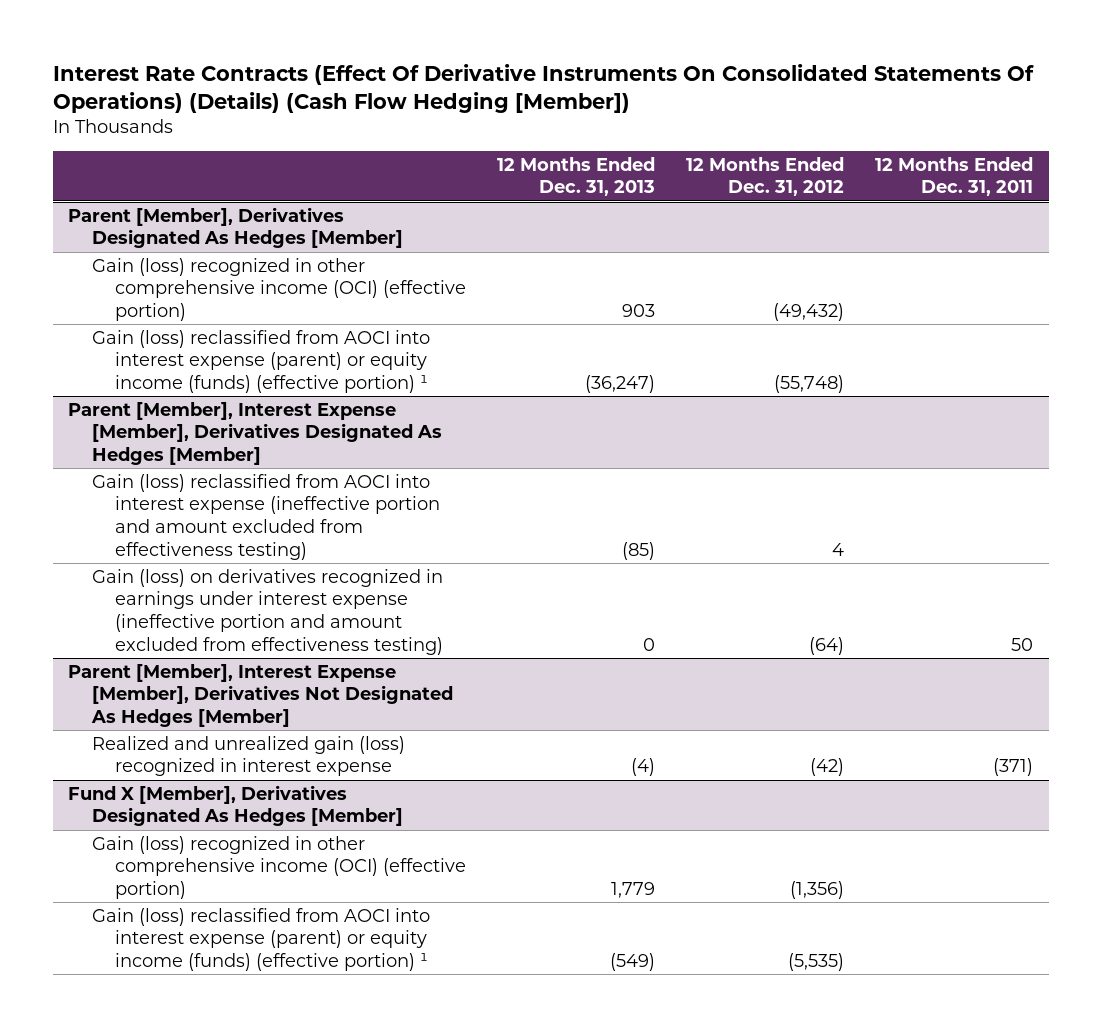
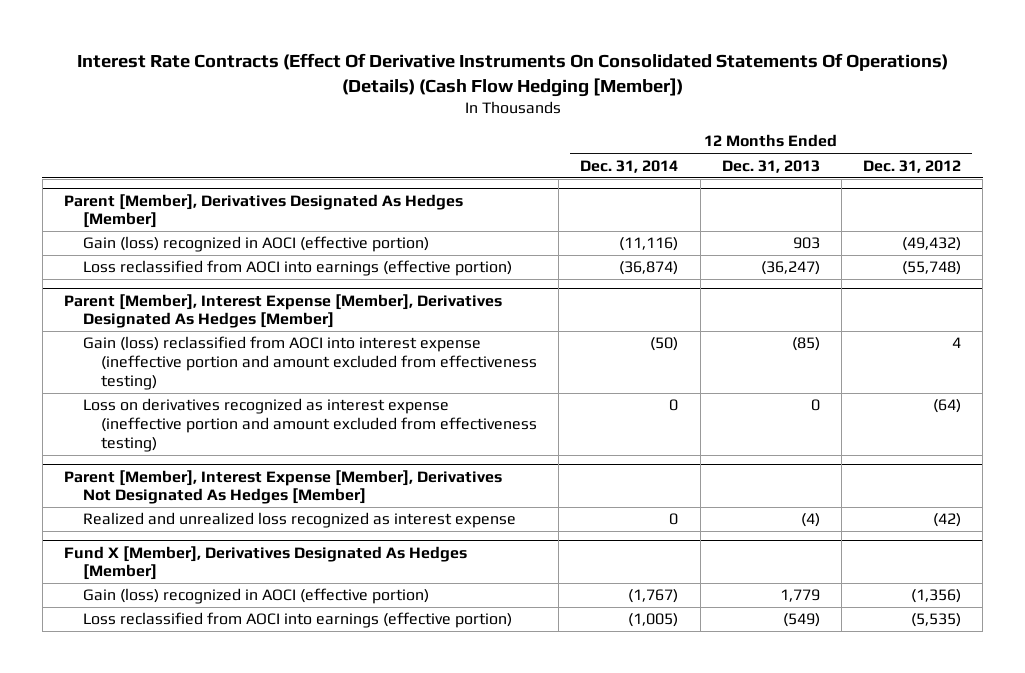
- | 12 Months Ended Dec. 31, 2013 | 12 Months Ended Dec. 31, 2012 | 12 Months Ended Dec. 31, 2011
+ | 12 Months Ended Dec. 31, 2014 | 12 Months Ended Dec. 31, 2013 | 12 Months Ended Dec. 31, 2012
@ Parent [Member], Derivatives Designated As Hedges [Member]
- Gain (loss) recognized in other comprehensive income (OCI) (effective portion) | 903 | (49,432) |
- Gain (loss) reclassified from AOCI into interest expense (parent) or equity income (funds) (effective portion) ¹ | (36,247) | (55,748) |
+ Gain (loss) recognized in AOCI (effective portion) | (11,116) | 903 | (49,432)
+ Loss reclassified from AOCI into earnings (effective portion) | (36,874) | (36,247) | (55,748)
@ Parent [Member], Interest Expense [Member], Derivatives Designated As Hedges [Member]
- Gain (loss) on derivatives recognized in earnings under interest expense (ineffective portion and amount excluded from effectiveness testing) | 0 | (64) | 50
+ Loss on derivatives recognized as interest expense (ineffective portion and amount excluded from effectiveness testing) | 0 | 0 | (64)
@ Parent [Member], Interest Expense [Member], Derivatives Not Designated As Hedges [Member]
- Realized and unrealized gain (loss) recognized in interest expense | (4) | (42) | (371)
+ Realized and unrealized loss recognized as interest expense | 0 | (4) | (42)
@ Fund X [Member], Derivatives Designated As Hedges [Member]
- Gain (loss) recognized in other comprehensive income (OCI) (effective portion) | 1,779 | (1,356) |
- Gain (loss) reclassified from AOCI into interest expense (parent) or equity income (funds) (effective portion) ¹ | (549) | (5,535) |
+ Gain (loss) recognized in AOCI (effective portion) | (1,767) | 1,779 | (1,356)
+ Loss reclassified from AOCI into earnings (effective portion) | (1,005) | (549) | (5,535)

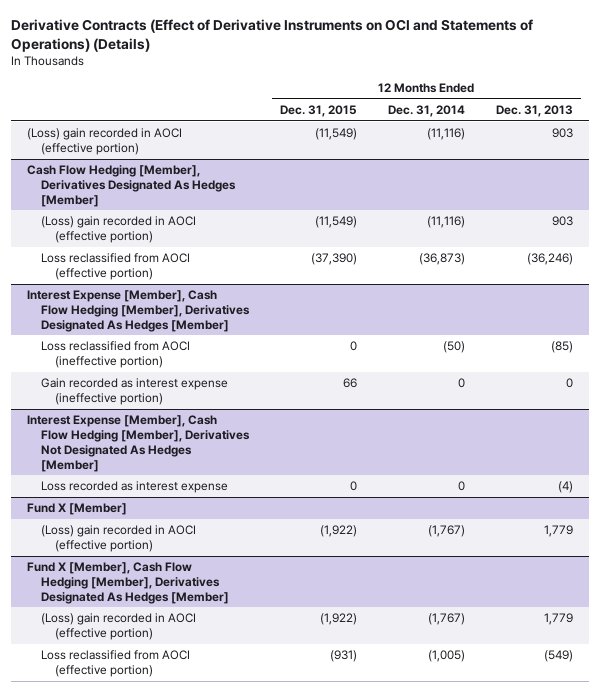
- Interest Rate Contracts (Effect Of Derivative Instruments On Consolidated Statements Of Operations) (Details) (Cash Flow Hedging [Member])
+ Derivative Contracts (Effect of Derivative Instruments on OCI and Statements of Operations) (Details)
- | 12 Months Ended Dec. 31, 2014 | 12 Months Ended Dec. 31, 2013 | 12 Months Ended Dec. 31, 2012
+ | 12 Months Ended Dec. 31, 2015 | 12 Months Ended Dec. 31, 2014 | 12 Months Ended Dec. 31, 2013
- Parent [Member], Derivatives Designated As Hedges [Member]
- Gain (loss) recognized in AOCI (effective portion) | (11,116) | 903 | (49,432)
- Loss reclassified from AOCI into earnings (effective portion) | (36,874) | (36,247) | (55,748)
- Parent [Member], Interest Expense [Member], Derivatives Designated As Hedges [Member]
- Gain (loss) reclassified from AOCI into interest expense (ineffective portion and amount excluded from effectiveness testing) | (50) | (85) | 4
- Loss on derivatives recognized as interest expense (ineffective portion and amount excluded from effectiveness testing) | 0 | 0 | (64)
- Parent [Member], Interest Expense [Member], Derivatives Not Designated As Hedges [Member]
- Realized and unrealized loss recognized as interest expense | 0 | (4) | (42)
- Fund X [Member], Derivatives Designated As Hedges [Member]
- Gain (loss) recognized in AOCI (effective portion) | (1,767) | 1,779 | (1,356)
- Loss reclassified from AOCI into earnings (effective portion) | (1,005) | (549) | (5,535)
+ (Loss) gain recorded in AOCI (effective portion) | (11,549) | (11,116) | 903
+ Cash Flow Hedging [Member], Derivatives Designated As Hedges [Member]
+ (Loss) gain recorded in AOCI (effective portion) | (11,549) | (11,116) | 903
+ Loss reclassified from AOCI (effective portion) | (37,390) | (36,873) | (36,246)
+ Interest Expense [Member], Cash Flow Hedging [Member], Derivatives Designated As Hedges [Member]
+ Loss reclassified from AOCI (ineffective portion) | 0 | (50) | (85)
+ Gain recorded as interest expense (ineffective portion) | 66 | 0 | 0
+ Interest Expense [Member], Cash Flow Hedging [Member], Derivatives Not Designated As Hedges [Member]
+ Loss recorded as interest expense | 0 | 0 | (4)
+ Fund X [Member]
+ (Loss) gain recorded in AOCI (effective portion) | (1,922) | (1,767) | 1,779
+ Fund X [Member], Cash Flow Hedging [Member], Derivatives Designated As Hedges [Member]
+ (Loss) gain recorded in AOCI (effective portion) | (1,922) | (1,767) | 1,779
+ Loss reclassified from AOCI (effective portion) | (931) | (1,005) | (549)

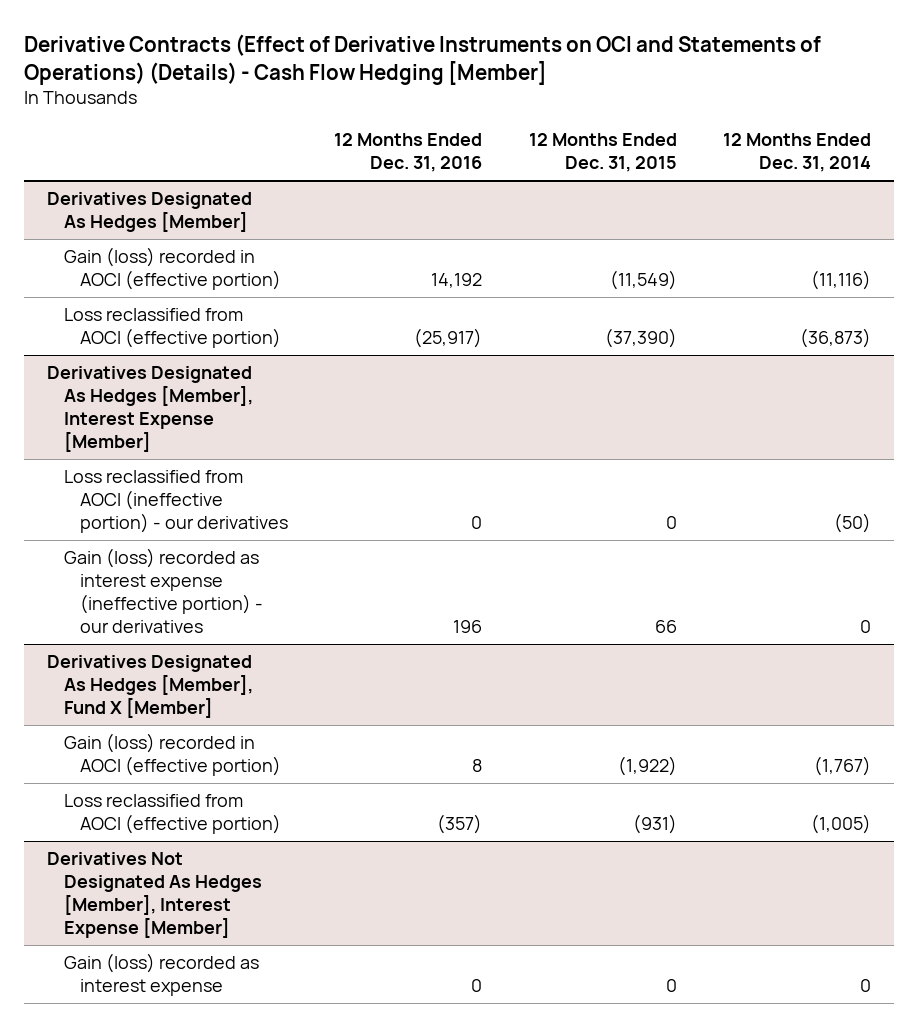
- Derivative Contracts (Effect of Derivative Instruments on OCI and Statements of Operations) (Details)
+ Derivative Contracts (Effect of Derivative Instruments on OCI and Statements of Operations) (Details) - Cash Flow Hedging [Member]
- | 12 Months Ended Dec. 31, 2015 | 12 Months Ended Dec. 31, 2014 | 12 Months Ended Dec. 31, 2013
+ | 12 Months Ended Dec. 31, 2016 | 12 Months Ended Dec. 31, 2015 | 12 Months Ended Dec. 31, 2014
- (Loss) gain recorded in AOCI (effective portion) | (11,549) | (11,116) | 903
- Cash Flow Hedging [Member], Derivatives Designated As Hedges [Member]
- (Loss) gain recorded in AOCI (effective portion) | (11,549) | (11,116) | 903
+ Derivatives Designated As Hedges [Member]
+ Gain (loss) recorded in AOCI (effective portion) | 14,192 | (11,549) | (11,116)
- Interest Expense [Member], Cash Flow Hedging [Member], Derivatives Designated As Hedges [Member]
- Loss reclassified from AOCI (ineffective portion) | 0 | (50) | (85)
- Gain recorded as interest expense (ineffective portion) | 66 | 0 | 0
- Interest Expense [Member], Cash Flow Hedging [Member], Derivatives Not Designated As Hedges [Member]
- Loss recorded as interest expense | 0 | 0 | (4)
- Fund X [Member]
- (Loss) gain recorded in AOCI (effective portion) | (1,922) | (1,767) | 1,779
- Fund X [Member], Cash Flow Hedging [Member], Derivatives Designated As Hedges [Member]
- (Loss) gain recorded in AOCI (effective portion) | (1,922) | (1,767) | 1,779
+ Derivatives Designated As Hedges [Member], Interest Expense [Member]
+ Loss reclassified from AOCI (ineffective portion) - our derivatives | 0 | 0 | (50)
+ Gain (loss) recorded as interest expense (ineffective portion) - our derivatives | 196 | 66 | 0
+ Derivatives Designated As Hedges [Member], Fund X [Member]
+ Gain (loss) recorded in AOCI (effective portion) | 8 | (1,922) | (1,767)
+ Derivatives Not Designated As Hedges [Member], Interest Expense [Member]
+ Gain (loss) recorded as interest expense | 0 | 0 | 0

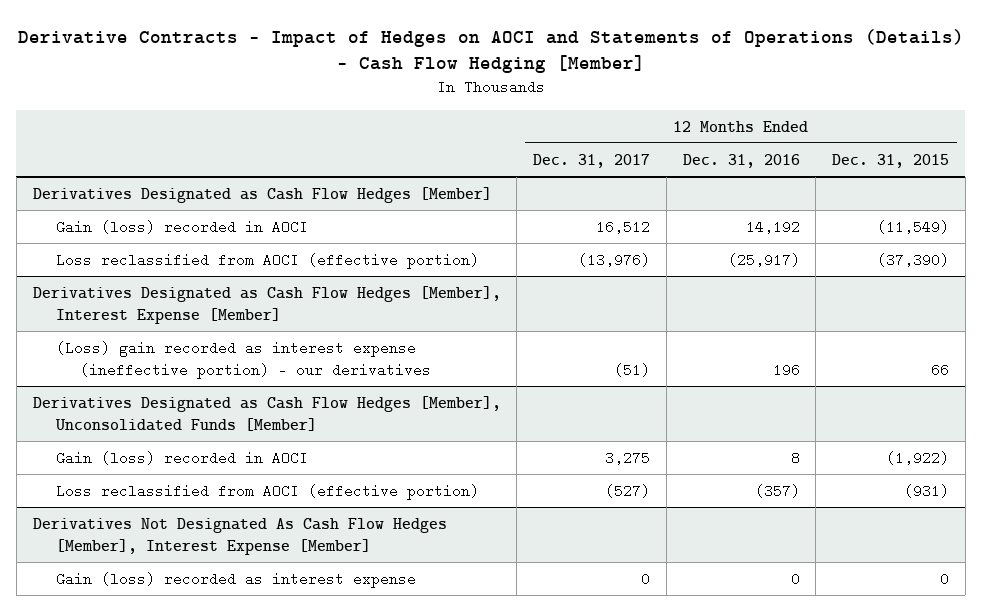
- Derivative Contracts (Effect of Derivative Instruments on OCI and Statements of Operations) (Details) - Cash Flow Hedging [Member]
+ Derivative Contracts - Impact of Hedges on AOCI and Statements of Operations (Details) - Cash Flow Hedging [Member]
- | 12 Months Ended Dec. 31, 2016 | 12 Months Ended Dec. 31, 2015 | 12 Months Ended Dec. 31, 2014
+ | 12 Months Ended Dec. 31, 2017 | 12 Months Ended Dec. 31, 2016 | 12 Months Ended Dec. 31, 2015
- Derivatives Designated As Hedges [Member]
- Gain (loss) recorded in AOCI (effective portion) | 14,192 | (11,549) | (11,116)
+ Derivatives Designated as Cash Flow Hedges [Member]
+ Gain (loss) recorded in AOCI | 16,512 | 14,192 | (11,549)
- Derivatives Designated As Hedges [Member], Interest Expense [Member]
- Loss reclassified from AOCI (ineffective portion) - our derivatives | 0 | 0 | (50)
- Gain (loss) recorded as interest expense (ineffective portion) - our derivatives | 196 | 66 | 0
- Derivatives Designated As Hedges [Member], Fund X [Member]
- Gain (loss) recorded in AOCI (effective portion) | 8 | (1,922) | (1,767)
+ Derivatives Designated as Cash Flow Hedges [Member], Interest Expense [Member]
+ (Loss) gain recorded as interest expense (ineffective portion) - our derivatives | (51) | 196 | 66
+ Derivatives Designated as Cash Flow Hedges [Member], Unconsolidated Funds [Member]
+ Gain (loss) recorded in AOCI | 3,275 | 8 | (1,922)
- Derivatives Not Designated As Hedges [Member], Interest Expense [Member]
+ Derivatives Not Designated As Cash Flow Hedges [Member], Interest Expense [Member]

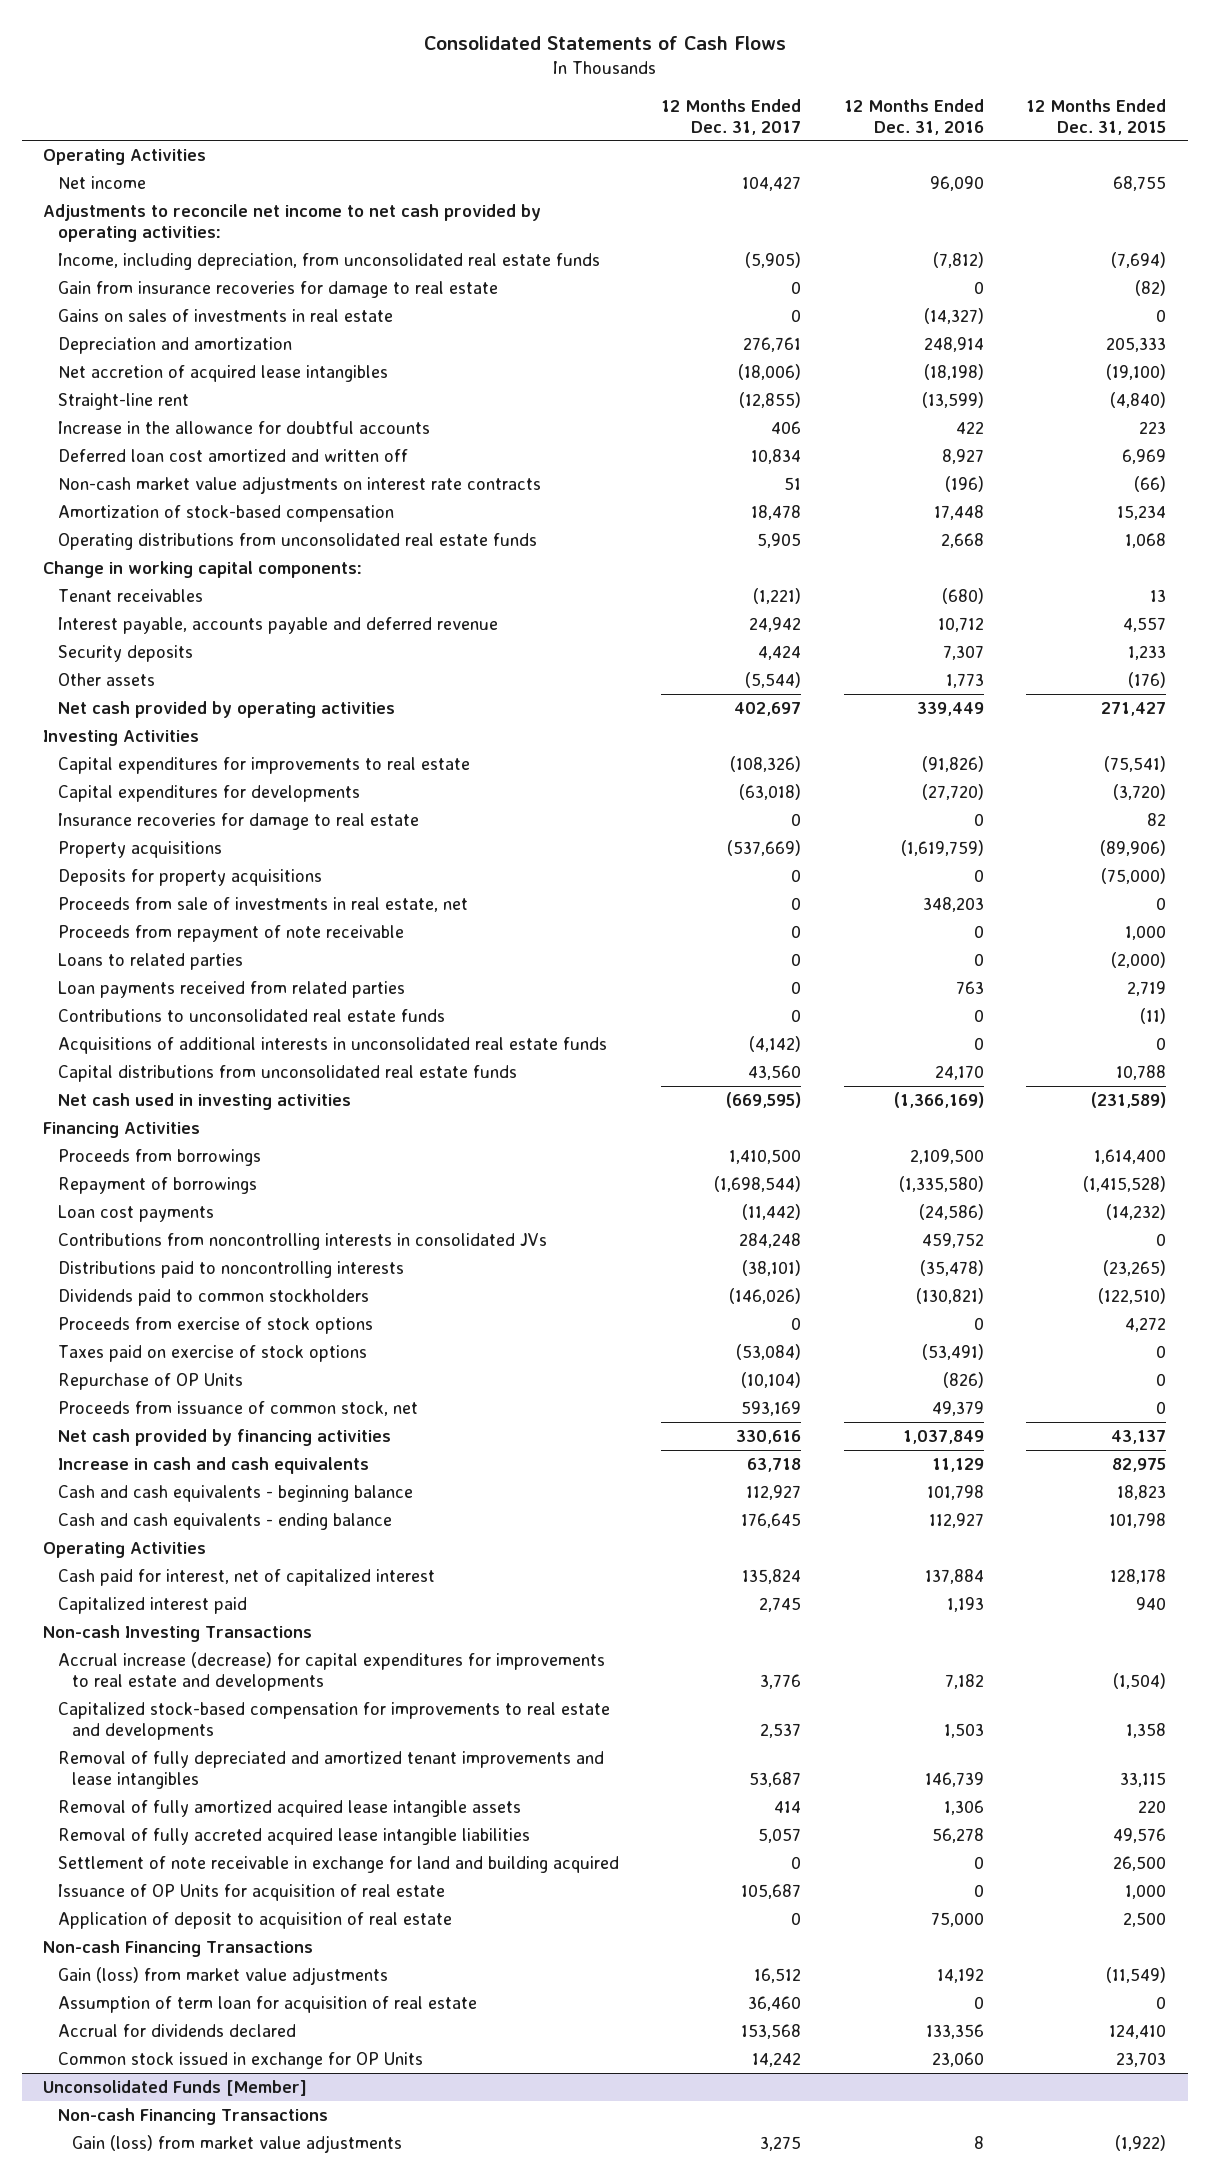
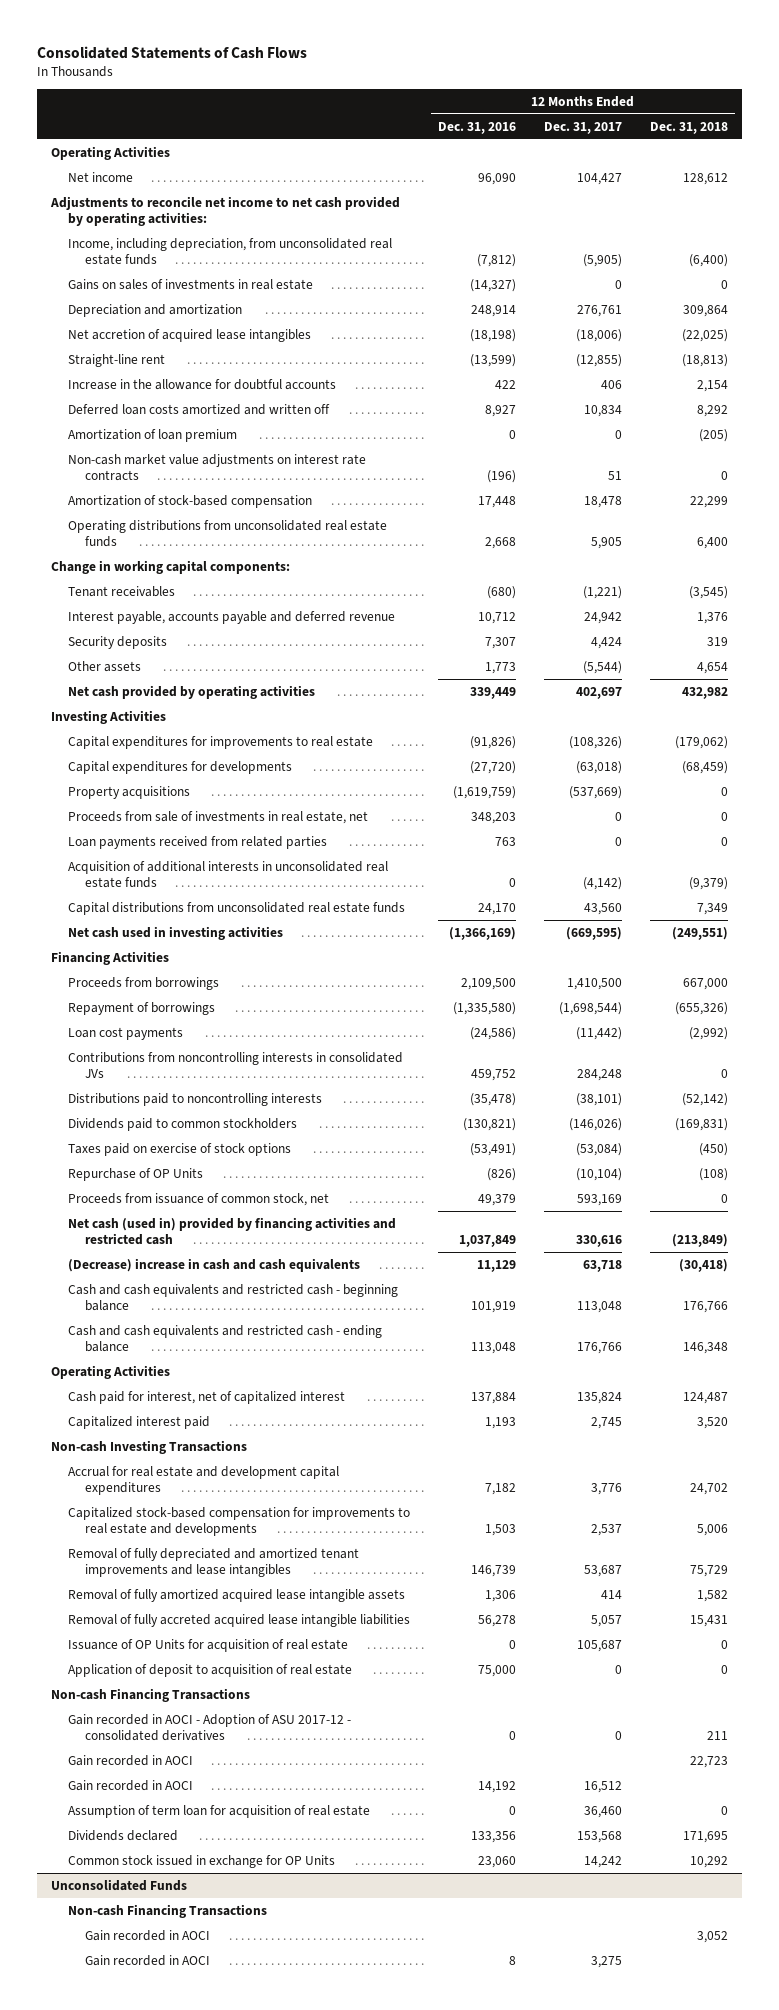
- | 12 Months Ended Dec. 31, 2017 | 12 Months Ended Dec. 31, 2016 | 12 Months Ended Dec. 31, 2015
+ | 12 Months Ended Dec. 31, 2016 | 12 Months Ended Dec. 31, 2017 | 12 Months Ended Dec. 31, 2018
- Gain from insurance recoveries for damage to real estate | 0 | 0 | (82)
- Deferred loan cost amortized and written off | 10,834 | 8,927 | 6,969
+ Deferred loan costs amortized and written off | 8,927 | 10,834 | 8,292
+ Amortization of loan premium | 0 | 0 | (205)
- Insurance recoveries for damage to real estate | 0 | 0 | 82
- Deposits for property acquisitions | 0 | 0 | (75,000)
- Proceeds from repayment of note receivable | 0 | 0 | 1,000
- Loans to related parties | 0 | 0 | (2,000)
- Contributions to unconsolidated real estate funds | 0 | 0 | (11)
- Acquisitions of additional interests in unconsolidated real estate funds | (4,142) | 0 | 0
+ Acquisition of additional interests in unconsolidated real estate funds | 0 | (4,142) | (9,379)
- Proceeds from exercise of stock options | 0 | 0 | 4,272
- Net cash provided by financing activities | 330,616 | 1,037,849 | 43,137
- Increase in cash and cash equivalents | 63,718 | 11,129 | 82,975
- Cash and cash equivalents - beginning balance | 112,927 | 101,798 | 18,823
- Cash and cash equivalents - ending balance | 176,645 | 112,927 | 101,798
+ Net cash (used in) provided by financing activities and restricted cash | 1,037,849 | 330,616 | (213,849)
+ (Decrease) increase in cash and cash equivalents | 11,129 | 63,718 | (30,418)
+ Cash and cash equivalents and restricted cash - beginning balance | 101,919 | 113,048 | 176,766
+ Cash and cash equivalents and restricted cash - ending balance | 113,048 | 176,766 | 146,348
- Accrual increase (decrease) for capital expenditures for improvements to real estate and developments | 3,776 | 7,182 | (1,504)
+ Accrual for real estate and development capital expenditures | 7,182 | 3,776 | 24,702
- Settlement of note receivable in exchange for land and building acquired | 0 | 0 | 26,500
- Gain (loss) from market value adjustments | 16,512 | 14,192 | (11,549)
+ Gain recorded in AOCI - Adoption of ASU 2017-12 - consolidated derivatives | 0 | 0 | 211
+ Gain recorded in AOCI | | | 22,723
+ Gain recorded in AOCI | 14,192 | 16,512 |
- Accrual for dividends declared | 153,568 | 133,356 | 124,410
+ Dividends declared | 133,356 | 153,568 | 171,695
- Unconsolidated Funds [Member]
+ Unconsolidated Funds
- Gain (loss) from market value adjustments | 3,275 | 8 | (1,922)
+ Gain recorded in AOCI | | | 3,052
+ Gain recorded in AOCI | 8 | 3,275 |

